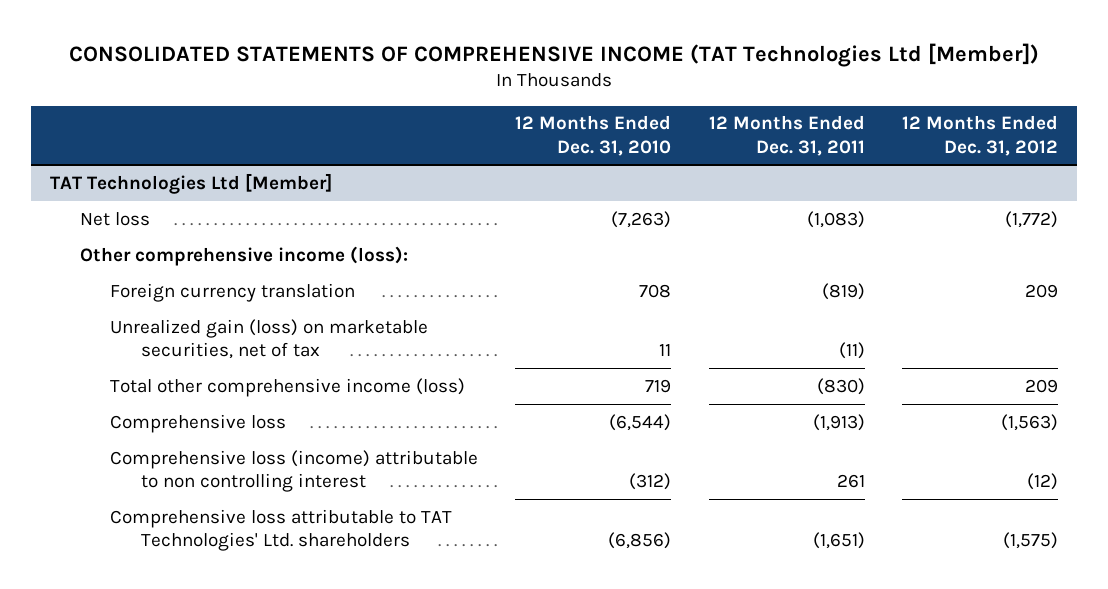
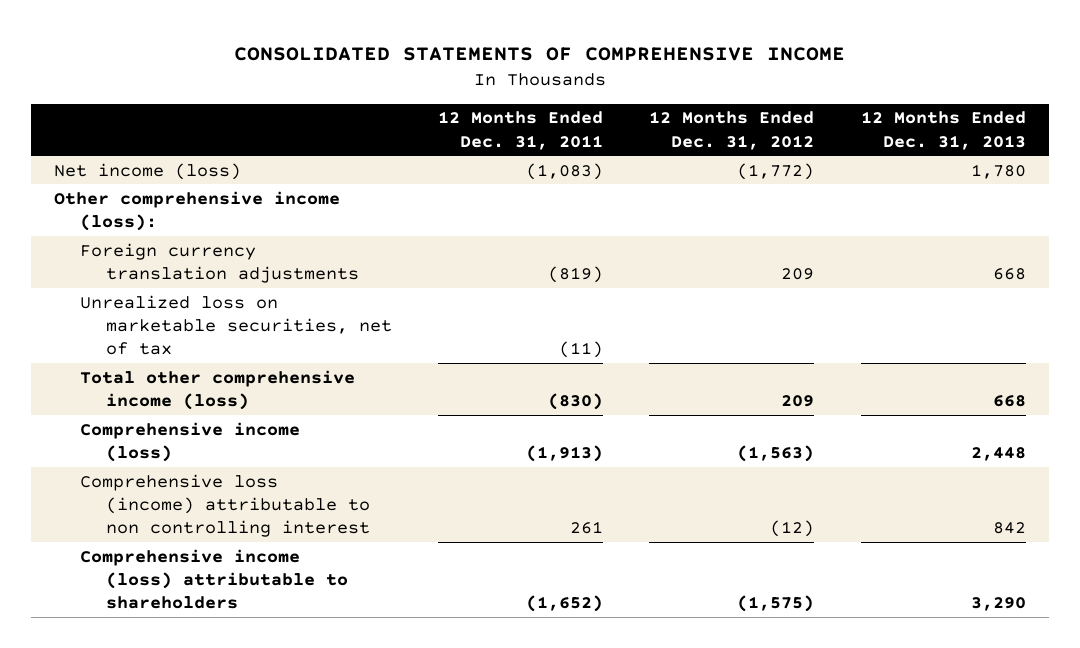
- CONSOLIDATED STATEMENTS OF COMPREHENSIVE INCOME (TAT Technologies Ltd [Member])
+ CONSOLIDATED STATEMENTS OF COMPREHENSIVE INCOME
- | 12 Months Ended Dec. 31, 2010 | 12 Months Ended Dec. 31, 2011 | 12 Months Ended Dec. 31, 2012
+ | 12 Months Ended Dec. 31, 2011 | 12 Months Ended Dec. 31, 2012 | 12 Months Ended Dec. 31, 2013
- TAT Technologies Ltd [Member]
- Net loss | (7,263) | (1,083) | (1,772)
+ Net income (loss) | (1,083) | (1,772) | 1,780
- Foreign currency translation | 708 | (819) | 209
- Unrealized gain (loss) on marketable securities, net of tax | 11 | (11) |
+ Foreign currency translation adjustments | (819) | 209 | 668
+ Unrealized loss on marketable securities, net of tax | (11) | |
- Comprehensive loss | (6,544) | (1,913) | (1,563)
+ Comprehensive income (loss) | (1,913) | (1,563) | 2,448
- Comprehensive loss attributable to TAT Technologies' Ltd. shareholders | (6,856) | (1,651) | (1,575)
+ Comprehensive income (loss) attributable to shareholders | (1,652) | (1,575) | 3,290

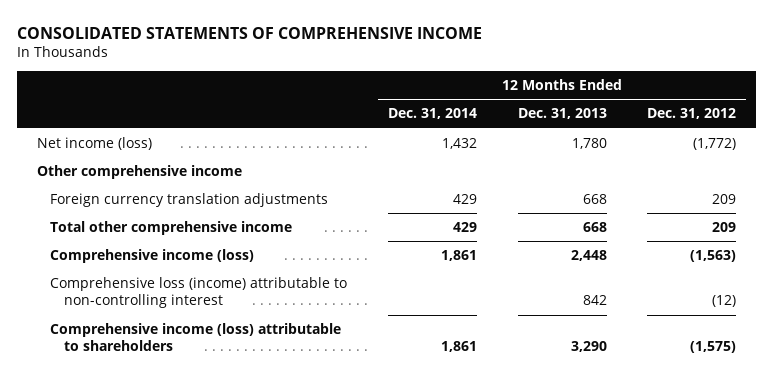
- | 12 Months Ended Dec. 31, 2011 | 12 Months Ended Dec. 31, 2012 | 12 Months Ended Dec. 31, 2013
+ | 12 Months Ended Dec. 31, 2014 | 12 Months Ended Dec. 31, 2013 | 12 Months Ended Dec. 31, 2012
- Other comprehensive income (loss):
+ Other comprehensive income
- Unrealized loss on marketable securities, net of tax | (11) | |
- Total other comprehensive income (loss) | (830) | 209 | 668
+ Total other comprehensive income | 429 | 668 | 209
- Comprehensive loss (income) attributable to non controlling interest | 261 | (12) | 842
+ Comprehensive loss (income) attributable to non-controlling interest | | 842 | (12)

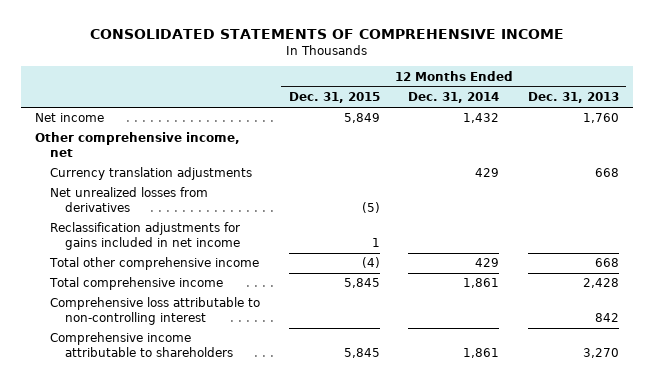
- | 12 Months Ended Dec. 31, 2014 | 12 Months Ended Dec. 31, 2013 | 12 Months Ended Dec. 31, 2012
+ | 12 Months Ended Dec. 31, 2015 | 12 Months Ended Dec. 31, 2014 | 12 Months Ended Dec. 31, 2013
- Net income (loss) | 1,432 | 1,780 | (1,772)
- Other comprehensive income
- Foreign currency translation adjustments | 429 | 668 | 209
+ Net income | 5,849 | 1,432 | 1,760
+ Other comprehensive income, net
+ Currency translation adjustments | | 429 | 668
+ Net unrealized losses from derivatives | (5) | |
+ Reclassification adjustments for gains included in net income | 1 | |
- Comprehensive income (loss) | 1,861 | 2,448 | (1,563)
- Comprehensive loss (income) attributable to non-controlling interest | | 842 | (12)
- Comprehensive income (loss) attributable to shareholders | 1,861 | 3,290 | (1,575)
+ Total comprehensive income | 5,845 | 1,861 | 2,428
+ Comprehensive loss attributable to non-controlling interest | | | 842
+ Comprehensive income attributable to shareholders | 5,845 | 1,861 | 3,270

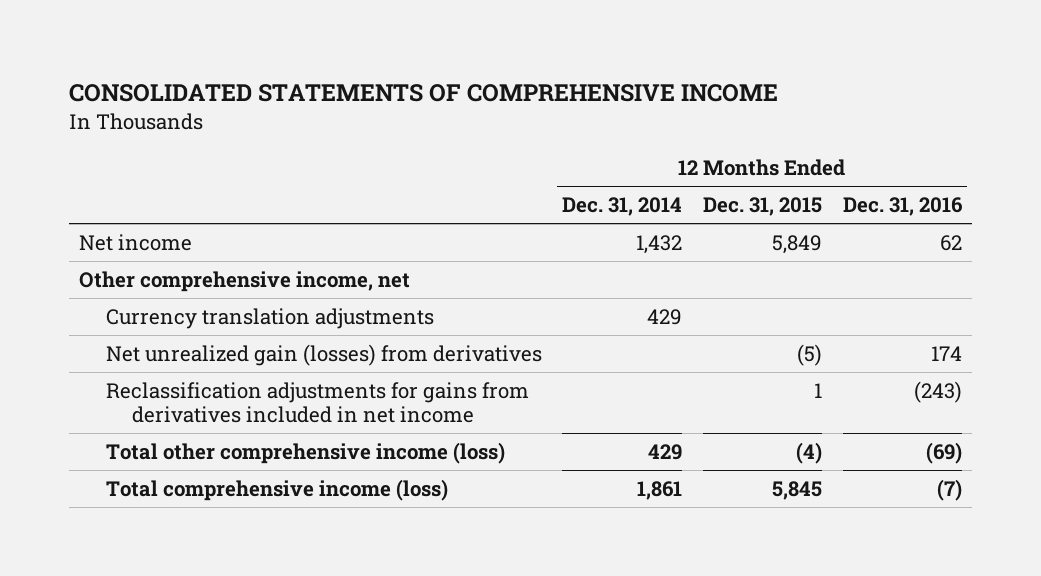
- | 12 Months Ended Dec. 31, 2015 | 12 Months Ended Dec. 31, 2014 | 12 Months Ended Dec. 31, 2013
+ | 12 Months Ended Dec. 31, 2014 | 12 Months Ended Dec. 31, 2015 | 12 Months Ended Dec. 31, 2016
- Net unrealized losses from derivatives | (5) | |
- Reclassification adjustments for gains included in net income | 1 | |
- Total other comprehensive income | (4) | 429 | 668
- Total comprehensive income | 5,845 | 1,861 | 2,428
- Comprehensive loss attributable to non-controlling interest | | | 842
- Comprehensive income attributable to shareholders | 5,845 | 1,861 | 3,270
+ Net unrealized gain (losses) from derivatives | | (5) | 174
+ Reclassification adjustments for gains from derivatives included in net income | | 1 | (243)
+ Total other comprehensive income (loss) | 429 | (4) | (69)
+ Total comprehensive income (loss) | 1,861 | 5,845 | (7)

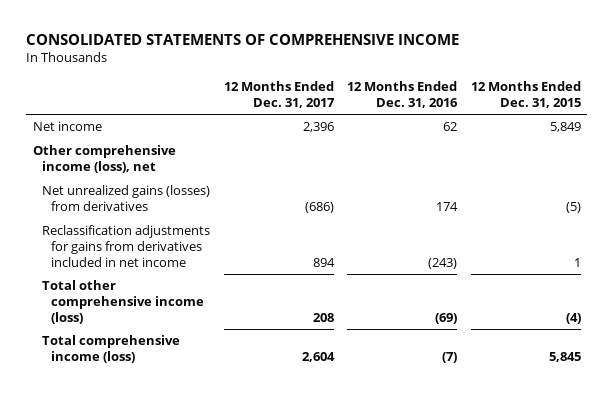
- | 12 Months Ended Dec. 31, 2014 | 12 Months Ended Dec. 31, 2015 | 12 Months Ended Dec. 31, 2016
+ | 12 Months Ended Dec. 31, 2017 | 12 Months Ended Dec. 31, 2016 | 12 Months Ended Dec. 31, 2015
- Other comprehensive income, net
- Currency translation adjustments | 429 | |
- Net unrealized gain (losses) from derivatives | | (5) | 174
+ Other comprehensive income (loss), net
+ Net unrealized gains (losses) from derivatives | (686) | 174 | (5)

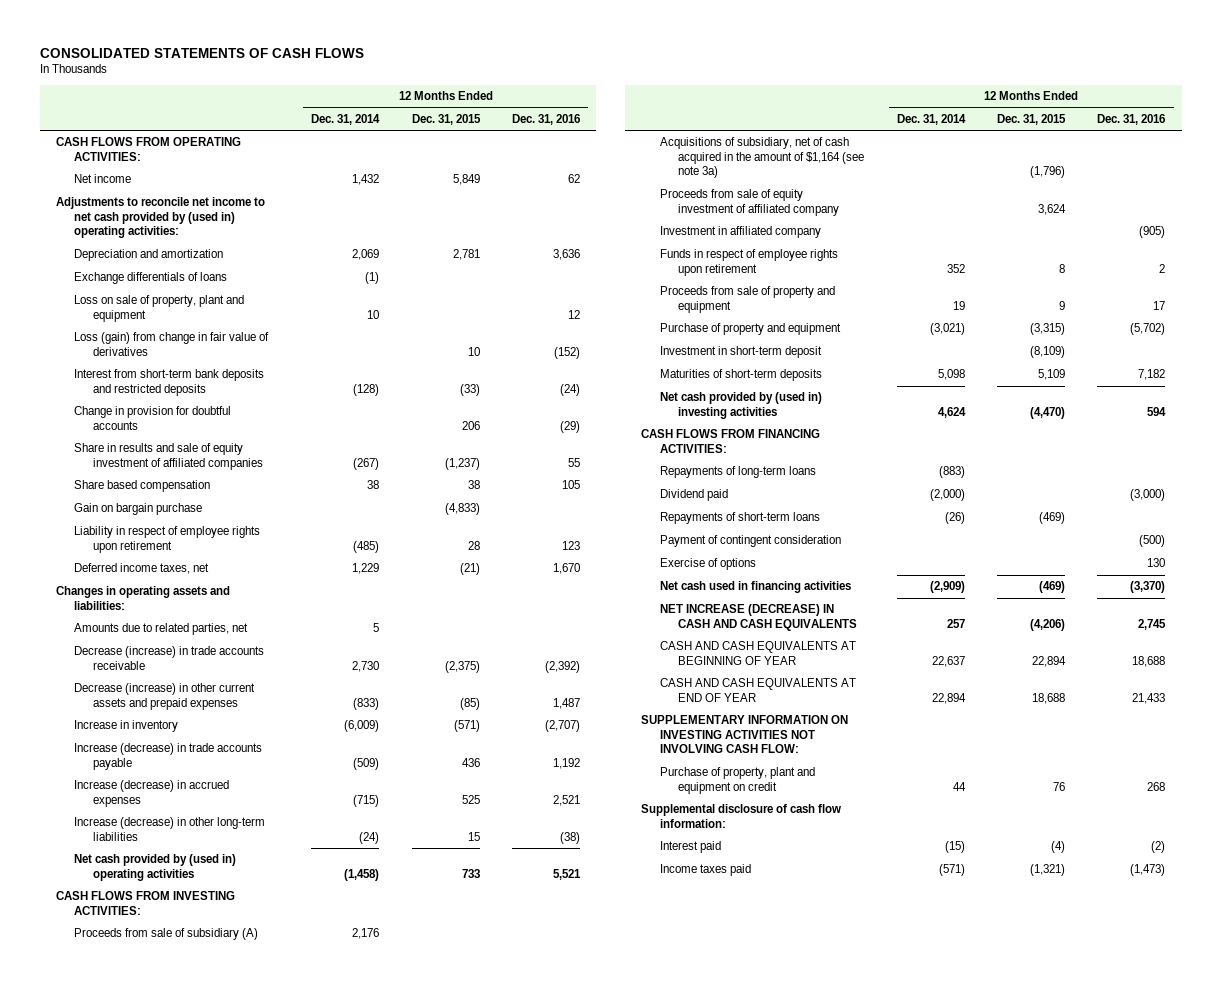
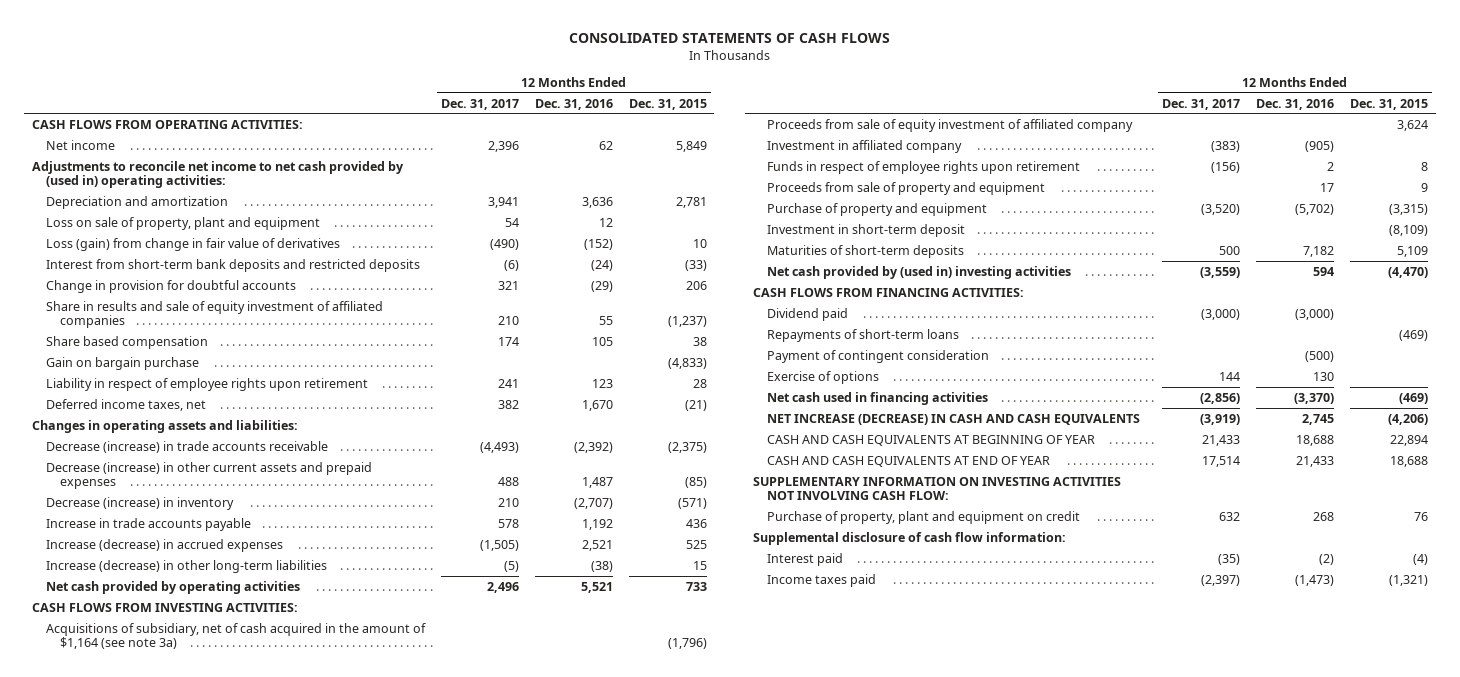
- | 12 Months Ended Dec. 31, 2014 | 12 Months Ended Dec. 31, 2015 | 12 Months Ended Dec. 31, 2016
+ | 12 Months Ended Dec. 31, 2017 | 12 Months Ended Dec. 31, 2016 | 12 Months Ended Dec. 31, 2015
- Exchange differentials of loans | (1) | |
- Amounts due to related parties, net | 5 | |
- Increase in inventory | (6,009) | (571) | (2,707)
- Increase (decrease) in trade accounts payable | (509) | 436 | 1,192
+ Decrease (increase) in inventory | 210 | (2,707) | (571)
+ Increase in trade accounts payable | 578 | 1,192 | 436
- Net cash provided by (used in) operating activities | (1,458) | 733 | 5,521
+ Net cash provided by operating activities | 2,496 | 5,521 | 733
- Proceeds from sale of subsidiary (A) | 2,176 | |
- Repayments of long-term loans | (883) | |

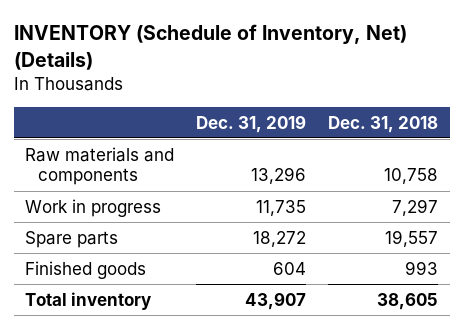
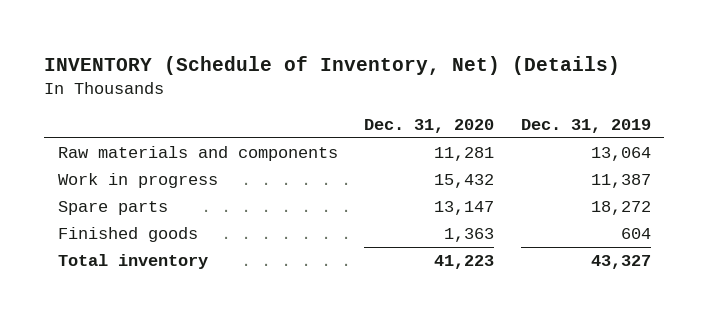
- | Dec. 31, 2019 | Dec. 31, 2018
+ | Dec. 31, 2020 | Dec. 31, 2019
- Raw materials and components | 13,296 | 10,758
- Work in progress | 11,735 | 7,297
+ Raw materials and components | 11,281 | 13,064
+ Work in progress | 15,432 | 11,387
- Total inventory | 43,907 | 38,605
+ Total inventory | 41,223 | 43,327

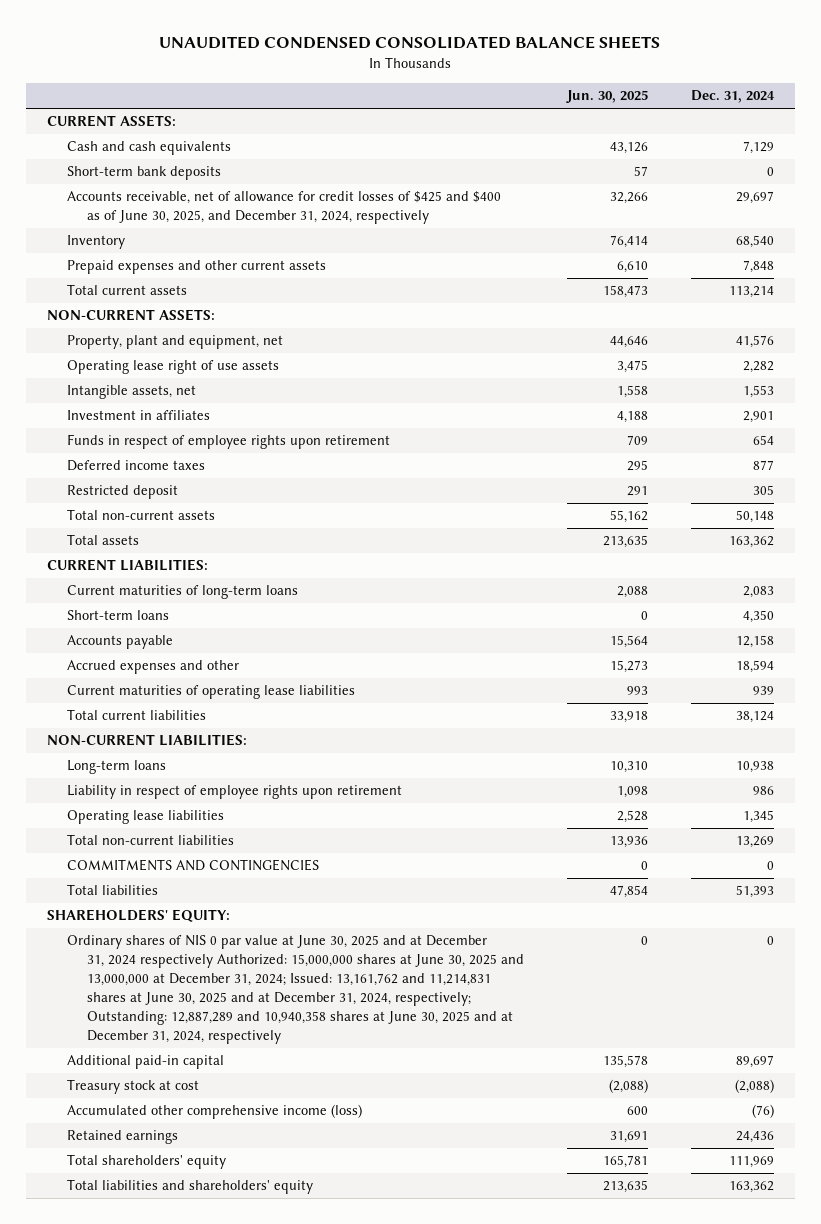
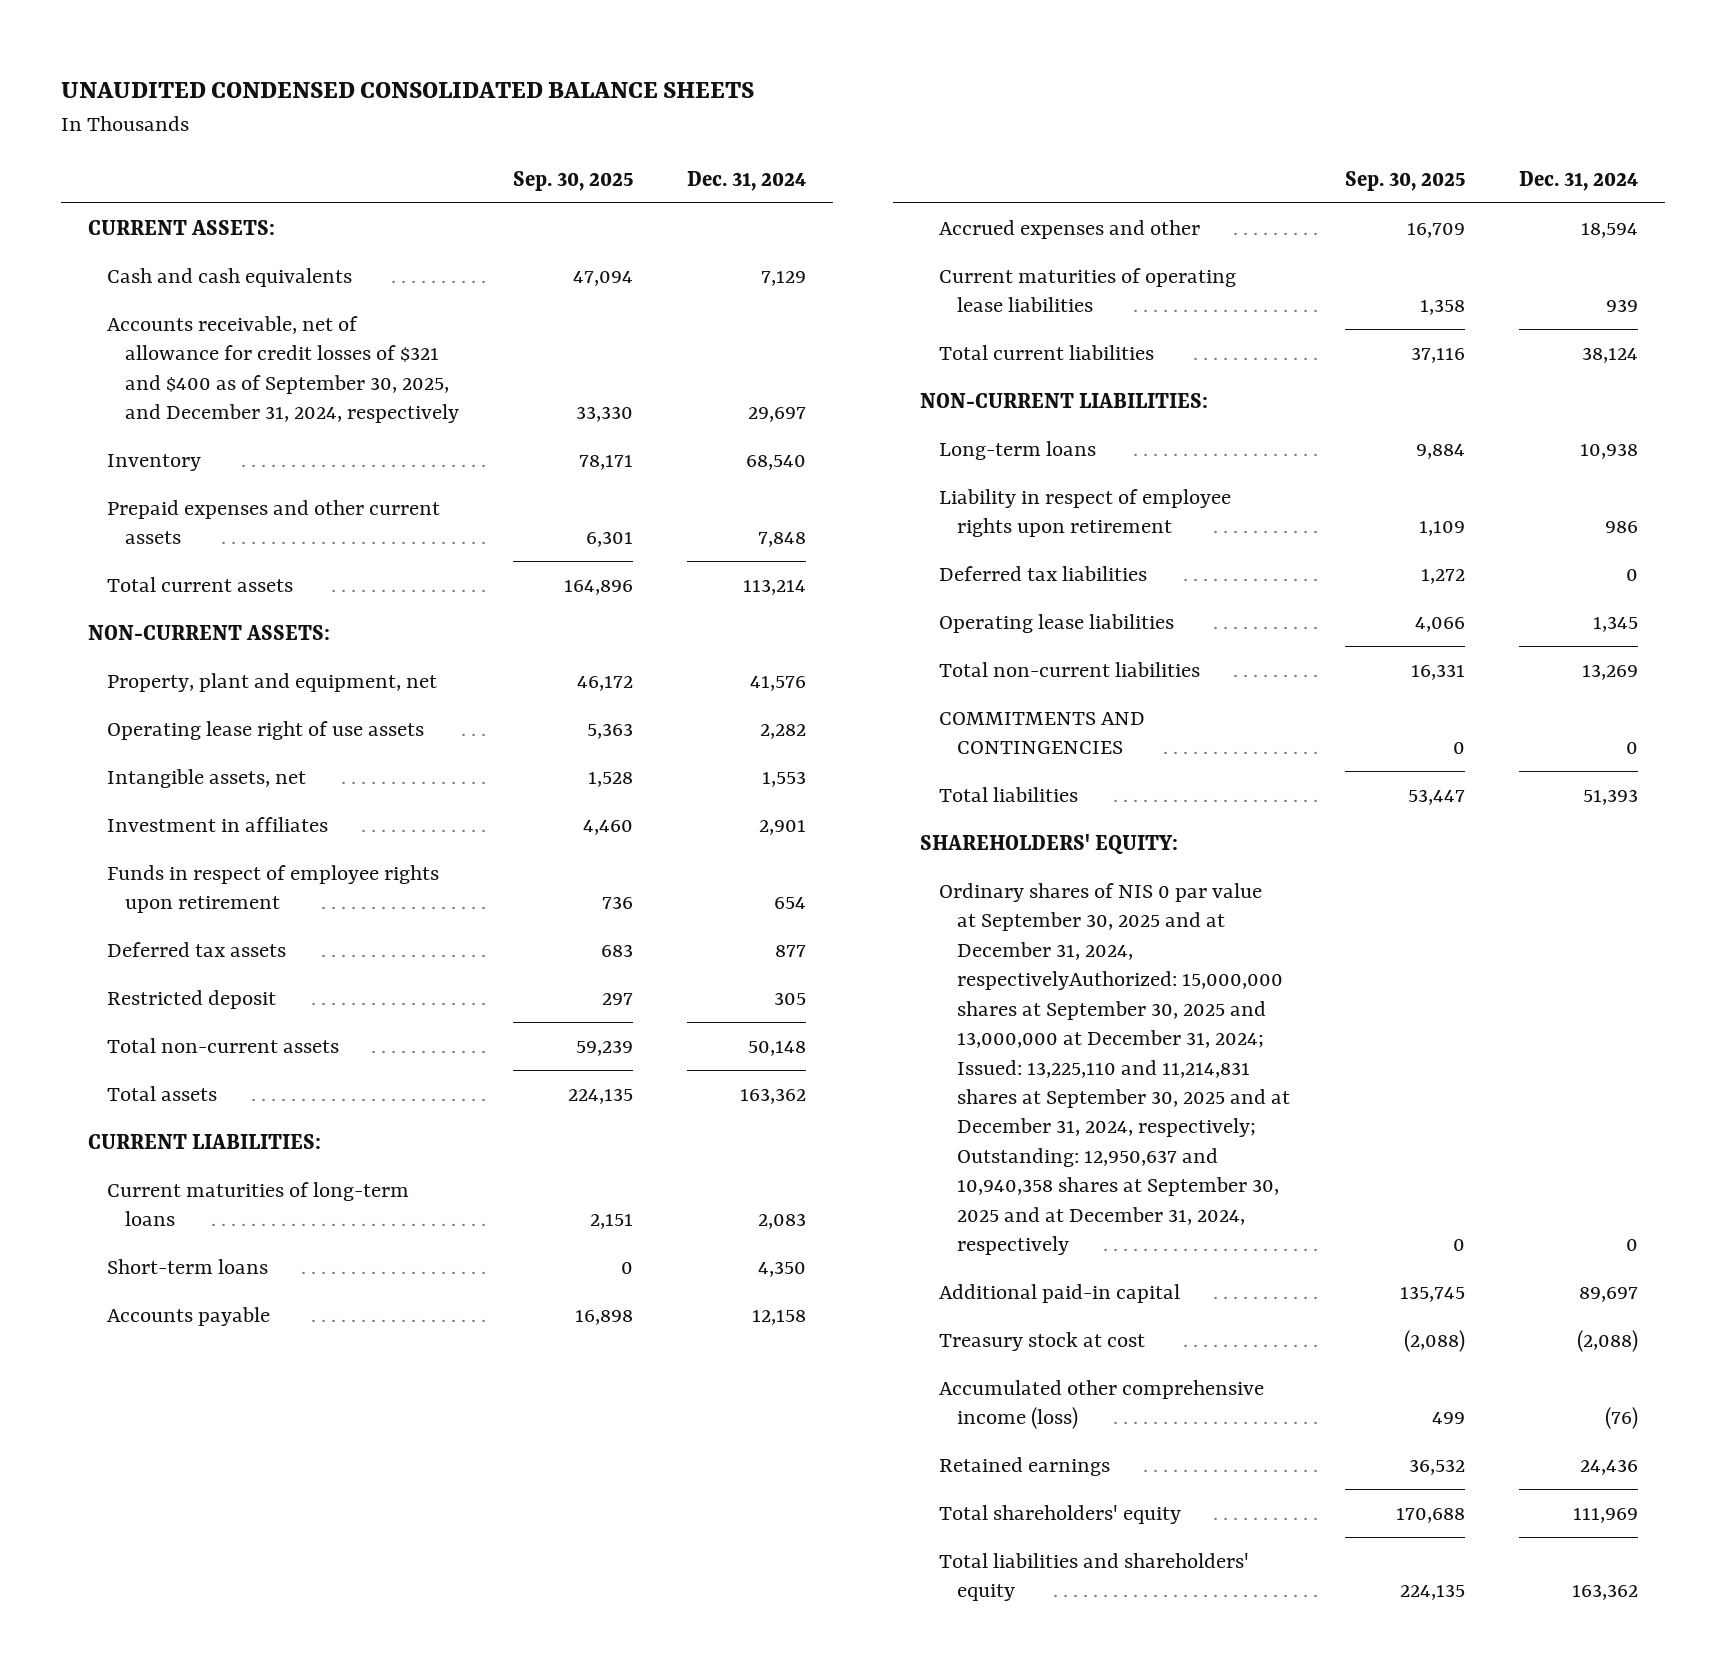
- | Jun. 30, 2025 | Dec. 31, 2024
+ | Sep. 30, 2025 | Dec. 31, 2024
- Short-term bank deposits | 57 | 0
- Accounts receivable, net of allowance for credit losses of $425 and $400 as of June 30, 2025, and December 31, 2024, respectively | 32,266 | 29,697
+ Accounts receivable, net of allowance for credit losses of $321 and $400 as of September 30, 2025, and December 31, 2024, respectively | 33,330 | 29,697
- Deferred income taxes | 295 | 877
+ Deferred tax assets | 683 | 877
+ Deferred tax liabilities | 1,272 | 0
- Ordinary shares of NIS 0 par value at June 30, 2025 and at December 31, 2024 respectively Authorized: 15,000,000 shares at June 30, 2025 and 13,000,000 at December 31, 2024; Issued: 13,161,762 and 11,214,831 shares at June 30, 2025 and at December 31, 2024, respectively; Outstanding: 12,887,289 and 10,940,358 shares at June 30, 2025 and at December 31, 2024, respectively | 0 | 0
+ Ordinary shares of NIS 0 par value at September 30, 2025 and at December 31, 2024, respectivelyAuthorized: 15,000,000 shares at September 30, 2025 and 13,000,000 at December 31, 2024; Issued: 13,225,110 and 11,214,831 shares at September 30, 2025 and at December 31, 2024, respectively; Outstanding: 12,950,637 and 10,940,358 shares at September 30, 2025 and at December 31, 2024, respectively | 0 | 0

